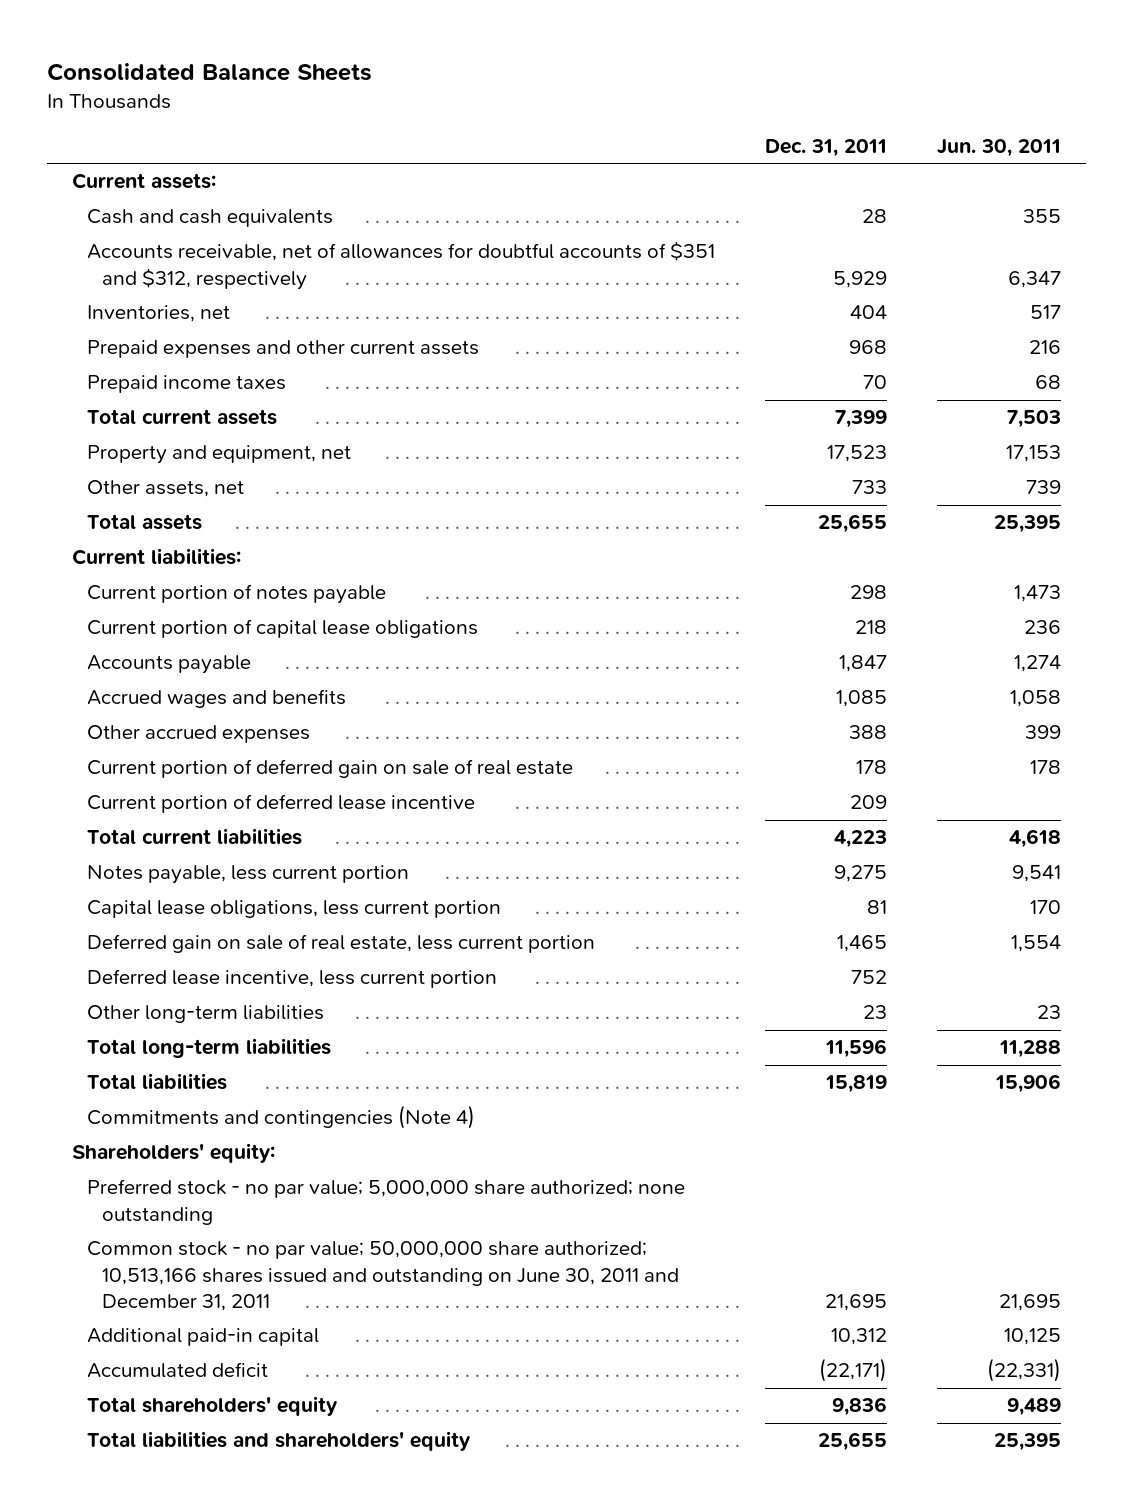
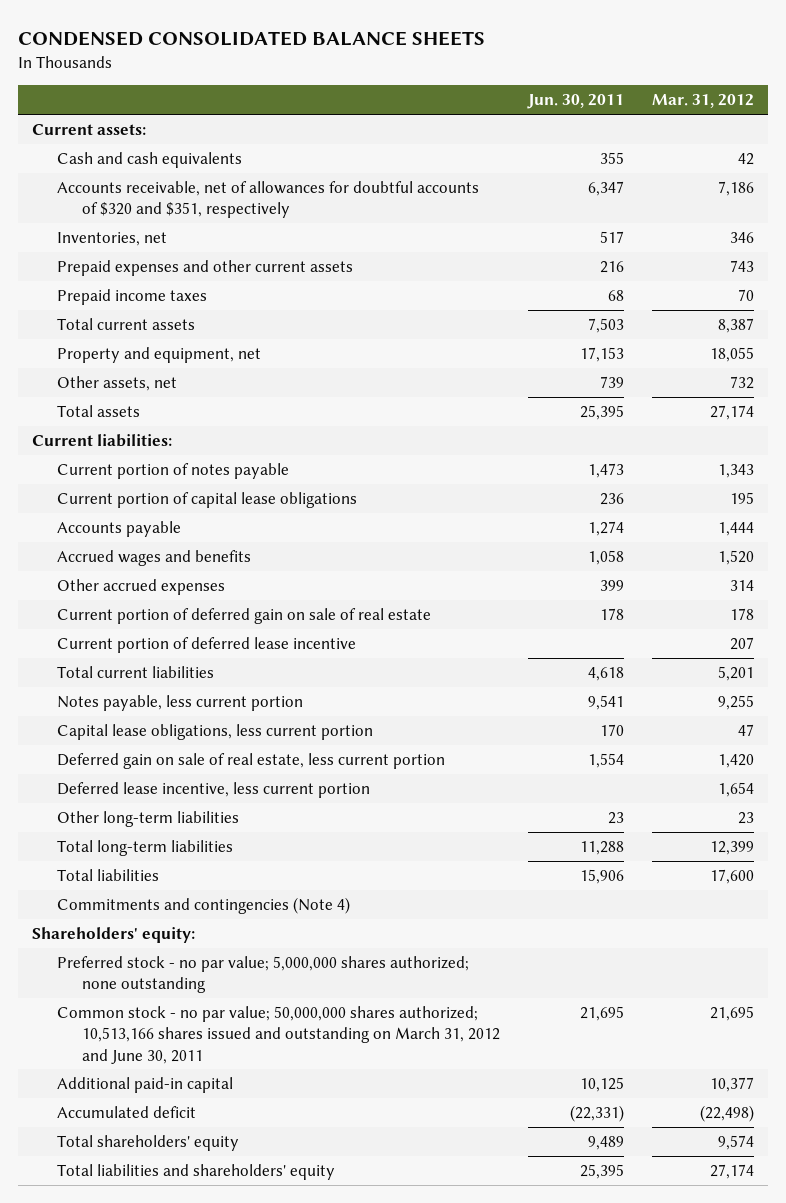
- Consolidated Balance Sheets
+ CONDENSED CONSOLIDATED BALANCE SHEETS
- | Dec. 31, 2011 | Jun. 30, 2011
+ | Jun. 30, 2011 | Mar. 31, 2012
- Accounts receivable, net of allowances for doubtful accounts of $351 and $312, respectively | 5,929 | 6,347
+ Accounts receivable, net of allowances for doubtful accounts of $320 and $351, respectively | 6,347 | 7,186
- Preferred stock - no par value; 5,000,000 share authorized; none outstanding
- Common stock - no par value; 50,000,000 share authorized; 10,513,166 shares issued and outstanding on June 30, 2011 and December 31, 2011 | 21,695 | 21,695
+ Preferred stock - no par value; 5,000,000 shares authorized; none outstanding
+ Common stock - no par value; 50,000,000 shares authorized; 10,513,166 shares issued and outstanding on March 31, 2012 and June 30, 2011 | 21,695 | 21,695

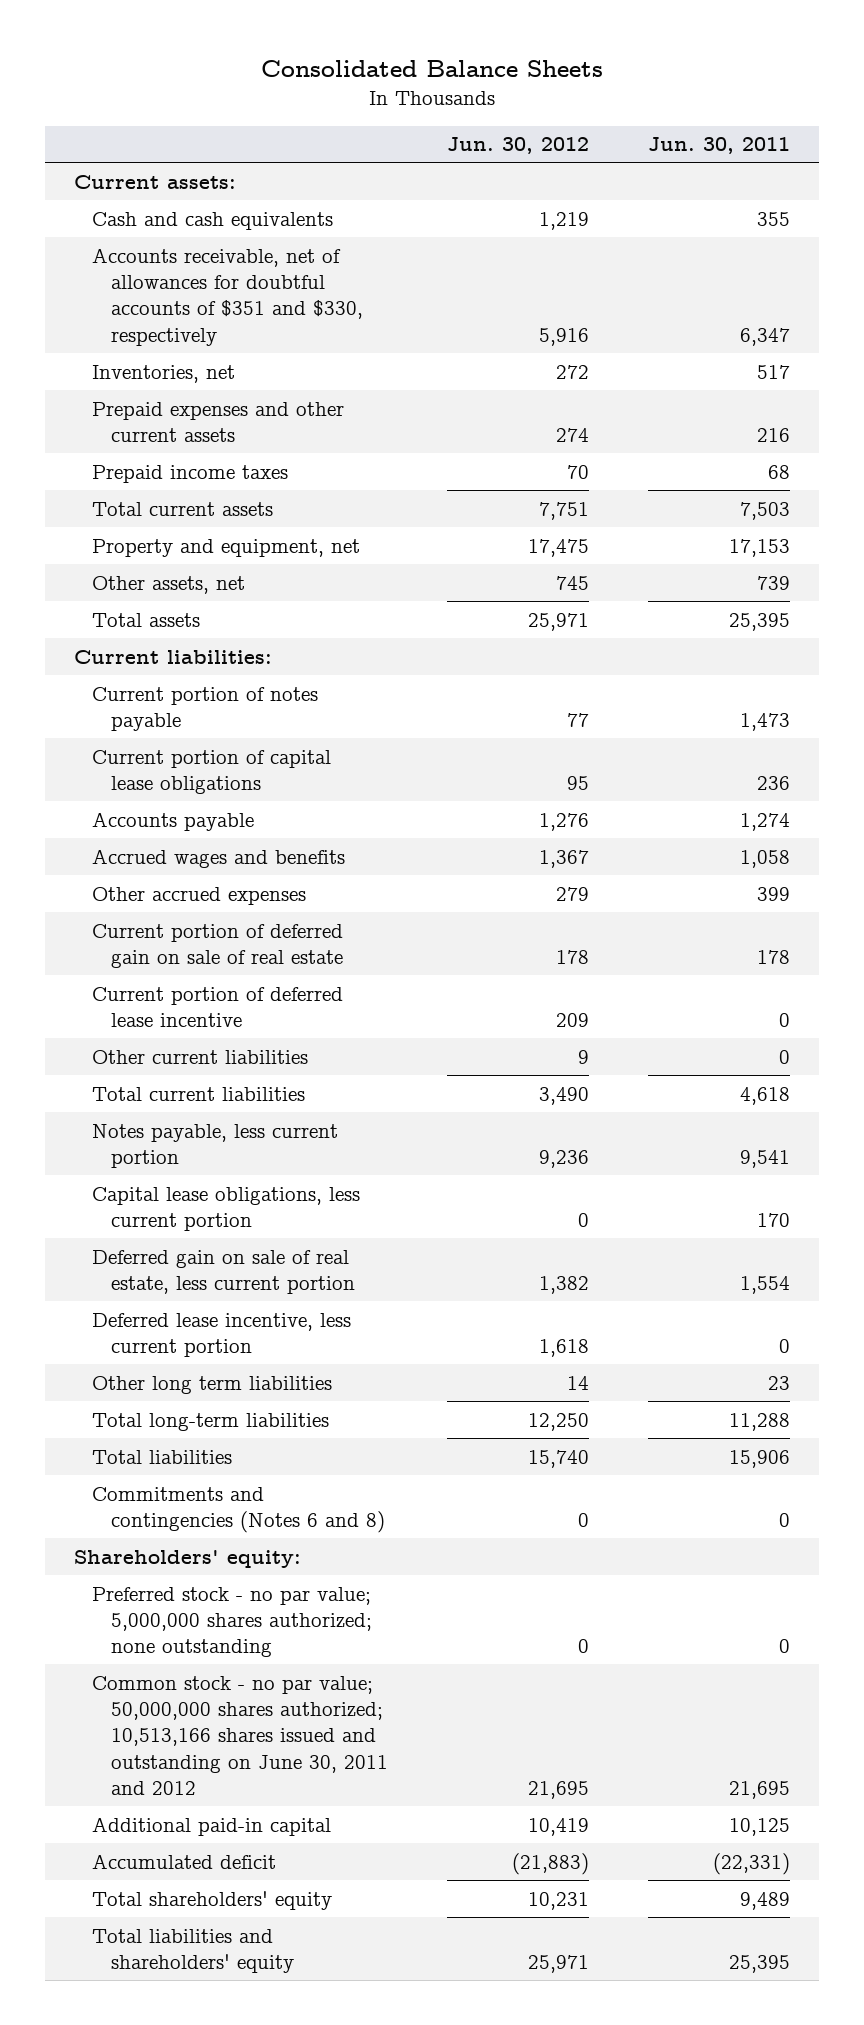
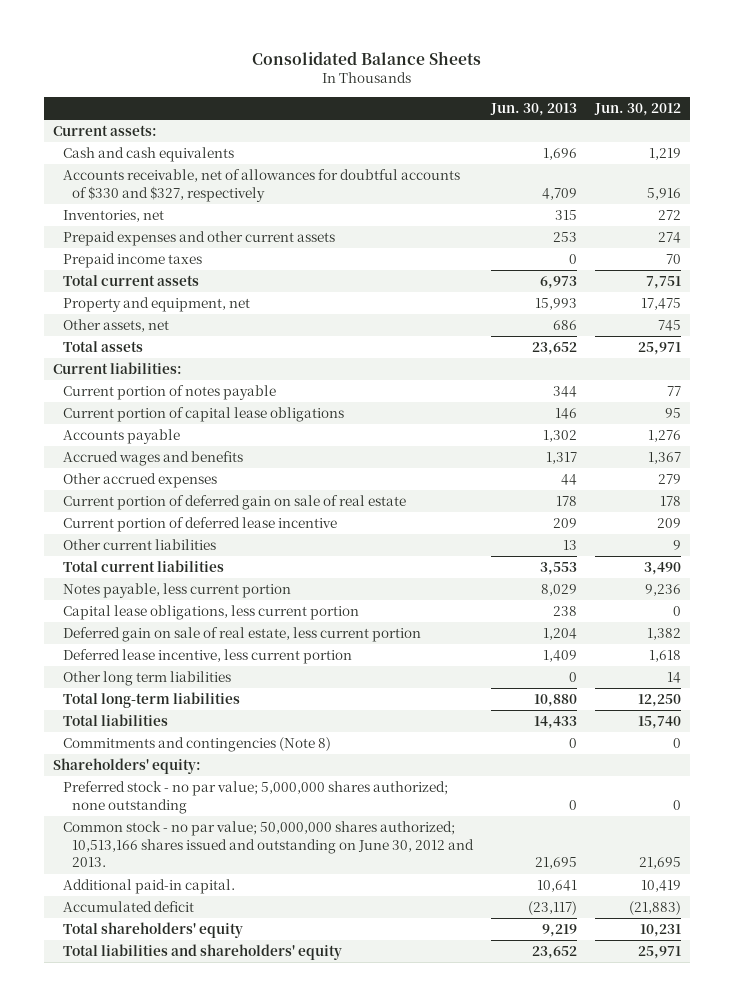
- | Jun. 30, 2012 | Jun. 30, 2011
+ | Jun. 30, 2013 | Jun. 30, 2012
- Accounts receivable, net of allowances for doubtful accounts of $351 and $330, respectively | 5,916 | 6,347
+ Accounts receivable, net of allowances for doubtful accounts of $330 and $327, respectively | 4,709 | 5,916
- Commitments and contingencies (Notes 6 and 8) | 0 | 0
+ Commitments and contingencies (Note 8) | 0 | 0
- Common stock - no par value; 50,000,000 shares authorized; 10,513,166 shares issued and outstanding on June 30, 2011 and 2012 | 21,695 | 21,695
- Additional paid-in capital | 10,419 | 10,125
+ Common stock - no par value; 50,000,000 shares authorized; 10,513,166 shares issued and outstanding on June 30, 2012 and 2013. | 21,695 | 21,695
+ Additional paid-in capital. | 10,641 | 10,419

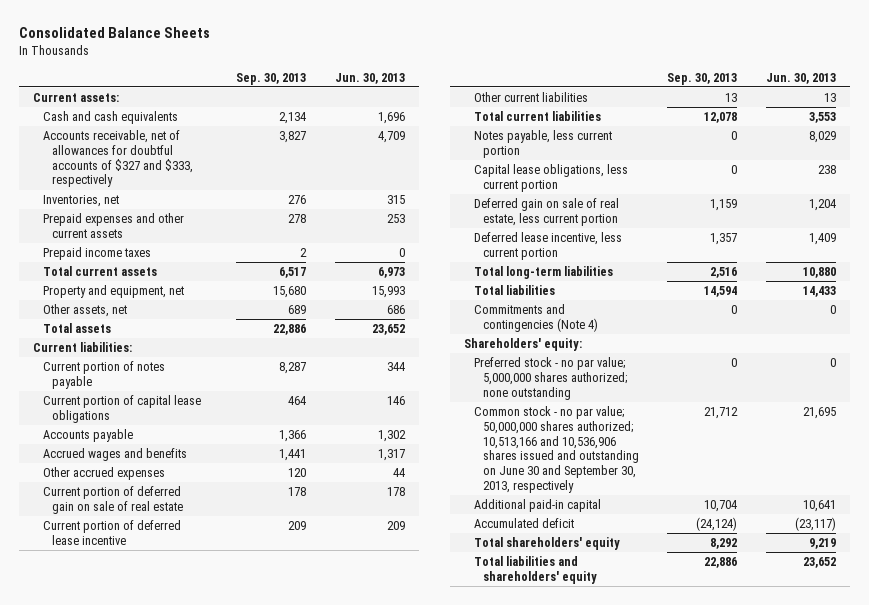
- | Jun. 30, 2013 | Jun. 30, 2012
+ | Sep. 30, 2013 | Jun. 30, 2013
- Accounts receivable, net of allowances for doubtful accounts of $330 and $327, respectively | 4,709 | 5,916
+ Accounts receivable, net of allowances for doubtful accounts of $327 and $333, respectively | 3,827 | 4,709
- Other long term liabilities | 0 | 14
- Commitments and contingencies (Note 8) | 0 | 0
+ Commitments and contingencies (Note 4) | 0 | 0
- Common stock - no par value; 50,000,000 shares authorized; 10,513,166 shares issued and outstanding on June 30, 2012 and 2013. | 21,695 | 21,695
- Additional paid-in capital. | 10,641 | 10,419
+ Common stock - no par value; 50,000,000 shares authorized; 10,513,166 and 10,536,906 shares issued and outstanding on June 30 and September 30, 2013, respectively | 21,712 | 21,695
+ Additional paid-in capital | 10,704 | 10,641

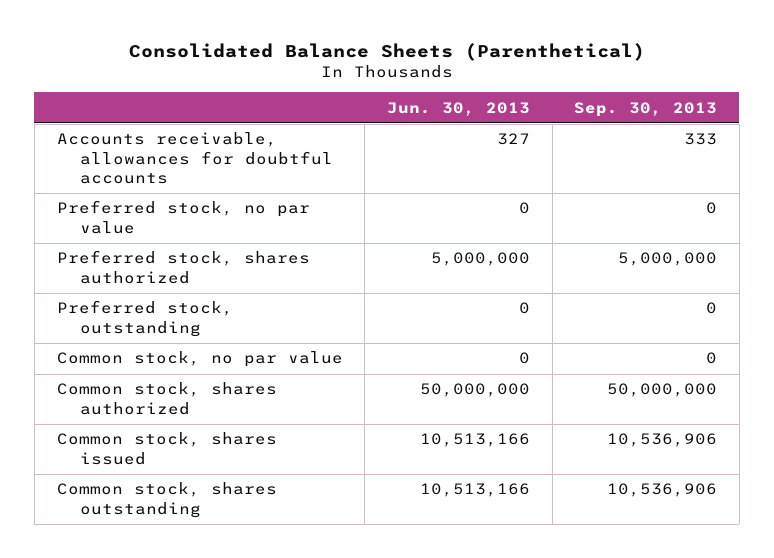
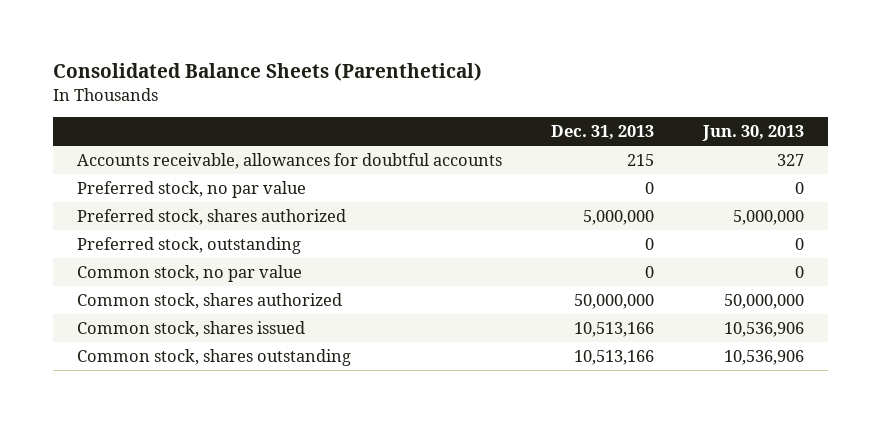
- | Jun. 30, 2013 | Sep. 30, 2013
+ | Dec. 31, 2013 | Jun. 30, 2013
- Common stock, shares issued | 10,513,166 | 10,536,906
- Common stock, shares outstanding | 10,513,166 | 10,536,906
+ Common stock, shares issued | 10,513,166 | 10,536,906
+ Common stock, shares outstanding | 10,513,166 | 10,536,906

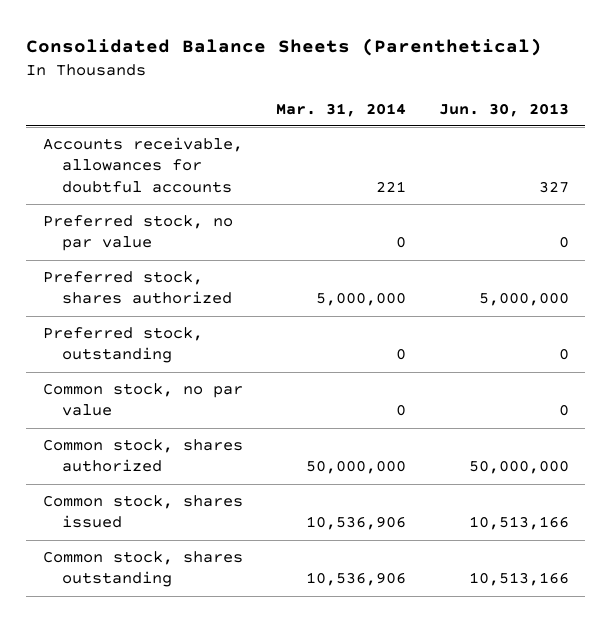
- | Dec. 31, 2013 | Jun. 30, 2013
+ | Mar. 31, 2014 | Jun. 30, 2013
- Common stock, shares issued | 10,513,166 | 10,536,906
- Common stock, shares outstanding | 10,513,166 | 10,536,906
+ Common stock, shares issued | 10,536,906 | 10,513,166
+ Common stock, shares outstanding | 10,536,906 | 10,513,166

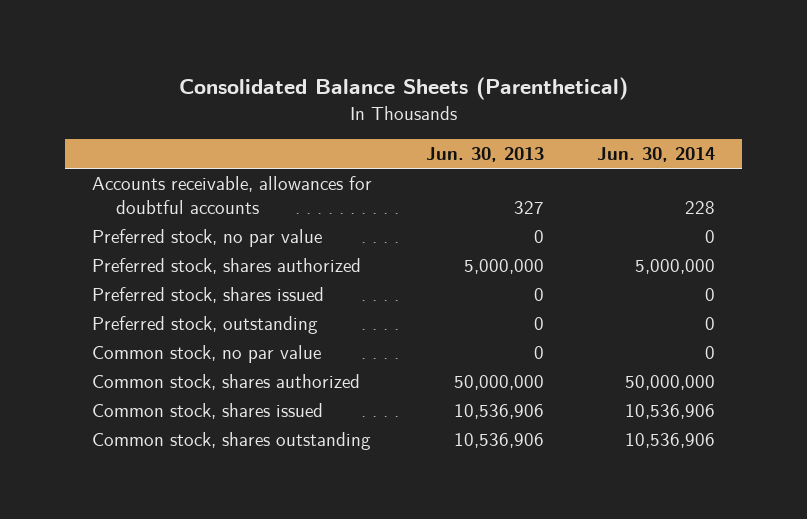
- | Mar. 31, 2014 | Jun. 30, 2013
+ | Jun. 30, 2013 | Jun. 30, 2014
+ Preferred stock, shares issued | 0 | 0
- Common stock, shares issued | 10,536,906 | 10,513,166
- Common stock, shares outstanding | 10,536,906 | 10,513,166
+ Common stock, shares issued | 10,536,906 | 10,536,906
+ Common stock, shares outstanding | 10,536,906 | 10,536,906

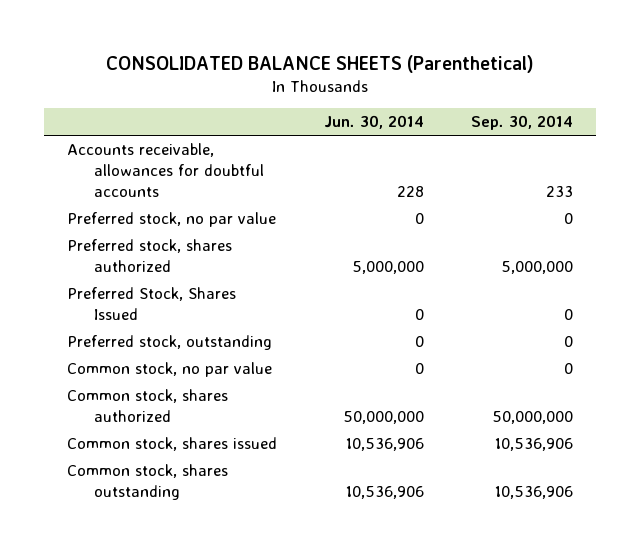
- Consolidated Balance Sheets (Parenthetical)
+ CONSOLIDATED BALANCE SHEETS (Parenthetical)
- | Jun. 30, 2013 | Jun. 30, 2014
+ | Jun. 30, 2014 | Sep. 30, 2014
- Preferred stock, shares issued | 0 | 0
+ Preferred Stock, Shares Issued | 0 | 0

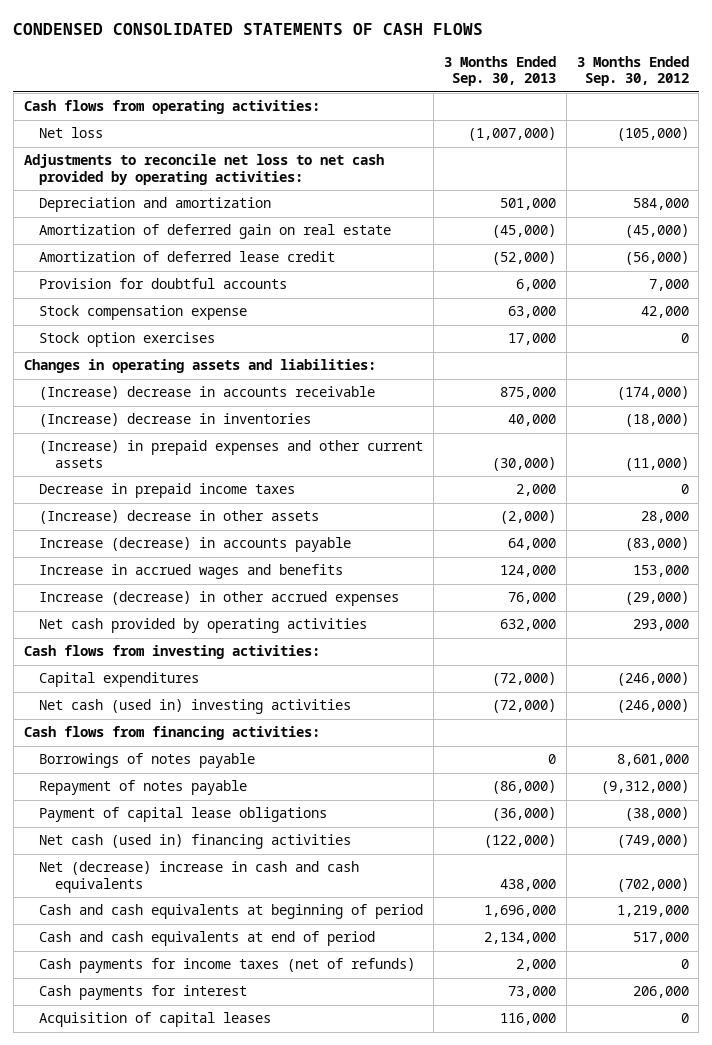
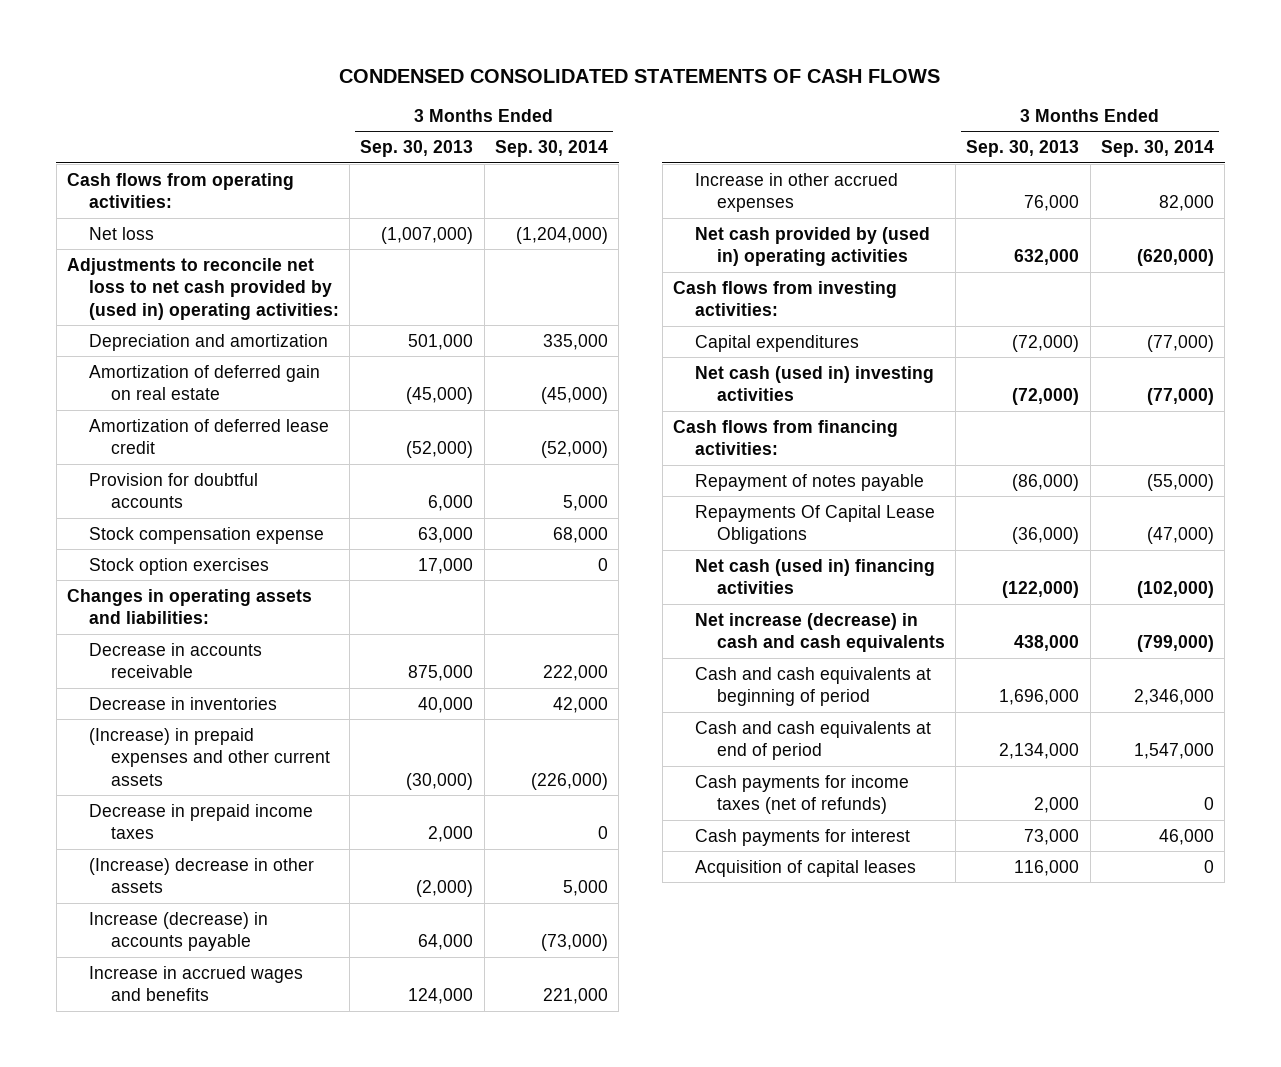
- | 3 Months Ended Sep. 30, 2013 | 3 Months Ended Sep. 30, 2012
+ | 3 Months Ended Sep. 30, 2013 | 3 Months Ended Sep. 30, 2014
- Adjustments to reconcile net loss to net cash provided by operating activities:
+ Adjustments to reconcile net loss to net cash provided by (used in) operating activities:
- (Increase) decrease in accounts receivable | 875,000 | (174,000)
- (Increase) decrease in inventories | 40,000 | (18,000)
+ Decrease in accounts receivable | 875,000 | 222,000
+ Decrease in inventories | 40,000 | 42,000
- Increase (decrease) in other accrued expenses | 76,000 | (29,000)
- Net cash provided by operating activities | 632,000 | 293,000
+ Increase in other accrued expenses | 76,000 | 82,000
+ Net cash provided by (used in) operating activities | 632,000 | (620,000)
- Borrowings of notes payable | 0 | 8,601,000
- Payment of capital lease obligations | (36,000) | (38,000)
+ Repayments Of Capital Lease Obligations | (36,000) | (47,000)
- Net (decrease) increase in cash and cash equivalents | 438,000 | (702,000)
+ Net increase (decrease) in cash and cash equivalents | 438,000 | (799,000)

